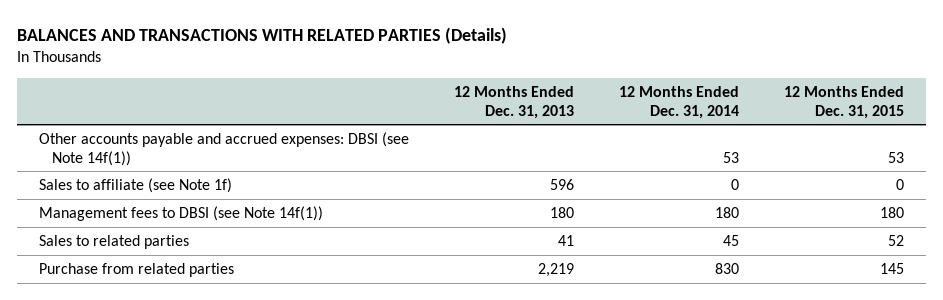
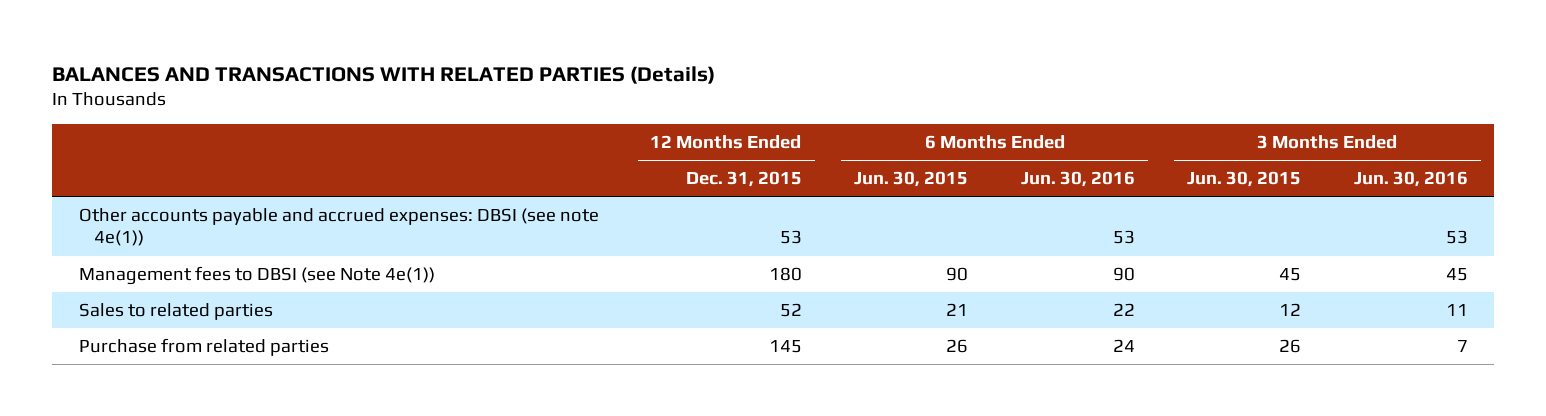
- | 12 Months Ended Dec. 31, 2013 | 12 Months Ended Dec. 31, 2014 | 12 Months Ended Dec. 31, 2015
+ | 12 Months Ended Dec. 31, 2015 | 6 Months Ended Jun. 30, 2015 | 6 Months Ended Jun. 30, 2016 | 3 Months Ended Jun. 30, 2015 | 3 Months Ended Jun. 30, 2016
- Other accounts payable and accrued expenses: DBSI (see Note 14f(1)) | | 53 | 53
- Sales to affiliate (see Note 1f) | 596 | 0 | 0
- Management fees to DBSI (see Note 14f(1)) | 180 | 180 | 180
+ Other accounts payable and accrued expenses: DBSI (see note 4e(1)) | 53 | | 53 | | 53
+ Management fees to DBSI (see Note 4e(1)) | 180 | 90 | 90 | 45 | 45

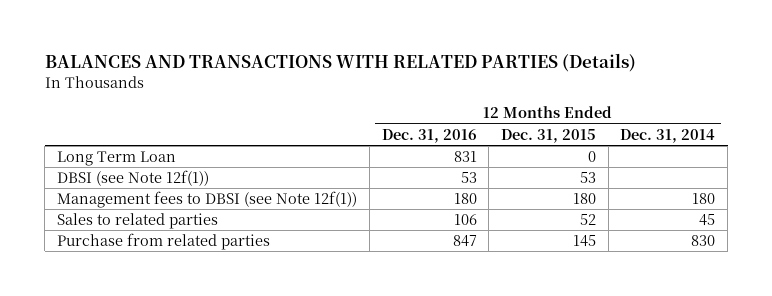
- | 12 Months Ended Dec. 31, 2015 | 6 Months Ended Jun. 30, 2015 | 6 Months Ended Jun. 30, 2016 | 3 Months Ended Jun. 30, 2015 | 3 Months Ended Jun. 30, 2016
+ | 12 Months Ended Dec. 31, 2016 | 12 Months Ended Dec. 31, 2015 | 12 Months Ended Dec. 31, 2014
- Other accounts payable and accrued expenses: DBSI (see note 4e(1)) | 53 | | 53 | | 53
- Management fees to DBSI (see Note 4e(1)) | 180 | 90 | 90 | 45 | 45
+ Long Term Loan | 831 | 0 |
+ DBSI (see Note 12f(1)) | 53 | 53 |
+ Management fees to DBSI (see Note 12f(1)) | 180 | 180 | 180

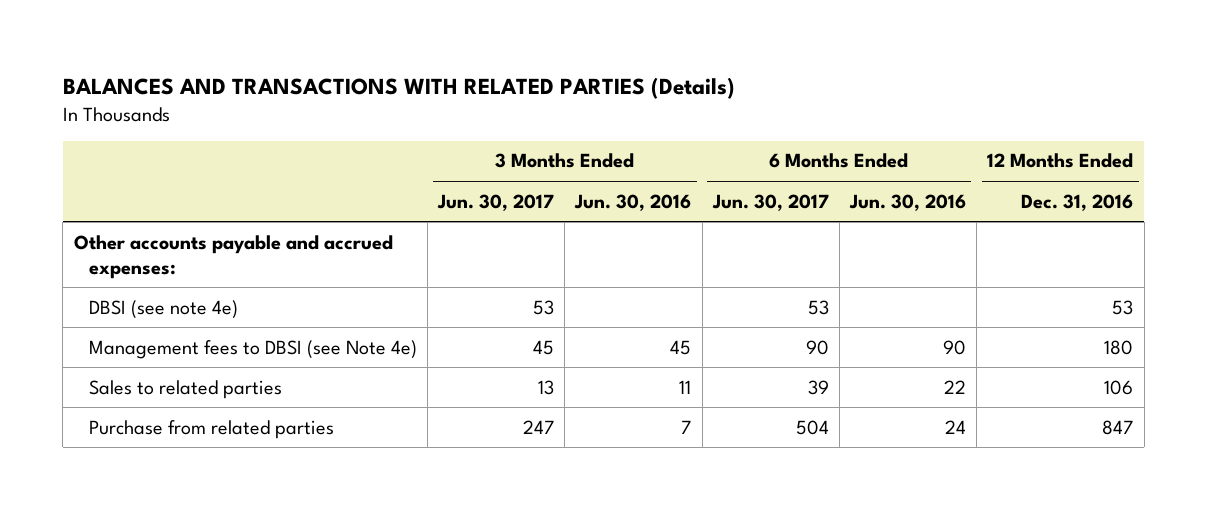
- | 12 Months Ended Dec. 31, 2016 | 12 Months Ended Dec. 31, 2015 | 12 Months Ended Dec. 31, 2014
+ | 3 Months Ended Jun. 30, 2017 | 3 Months Ended Jun. 30, 2016 | 6 Months Ended Jun. 30, 2017 | 6 Months Ended Jun. 30, 2016 | 12 Months Ended Dec. 31, 2016
- Long Term Loan | 831 | 0 |
- DBSI (see Note 12f(1)) | 53 | 53 |
- Management fees to DBSI (see Note 12f(1)) | 180 | 180 | 180
+ Other accounts payable and accrued expenses:
+ DBSI (see note 4e) | 53 | | 53 | | 53
+ Management fees to DBSI (see Note 4e) | 45 | 45 | 90 | 90 | 180

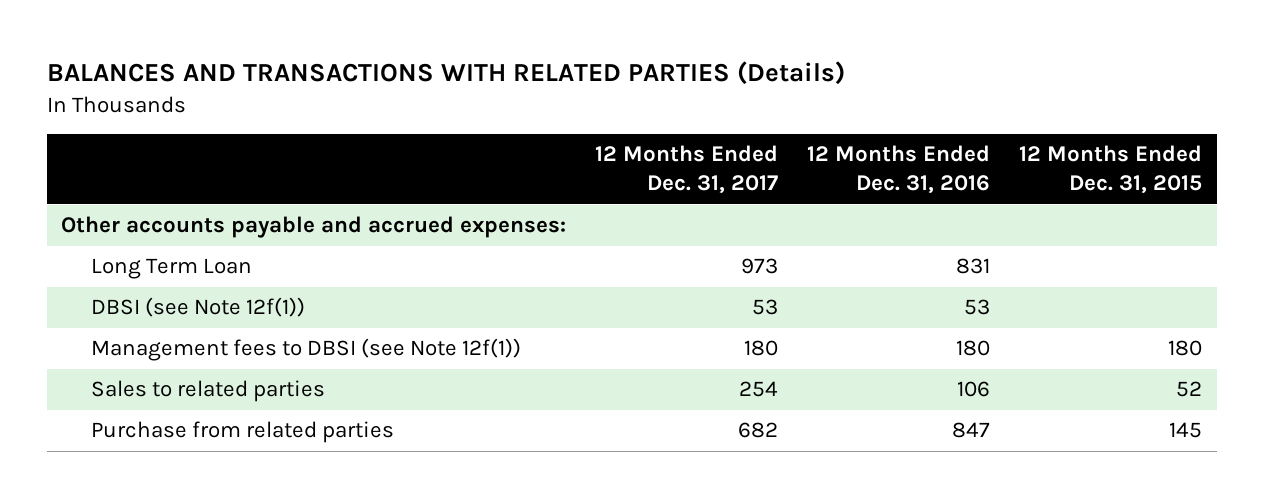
- | 3 Months Ended Jun. 30, 2017 | 3 Months Ended Jun. 30, 2016 | 6 Months Ended Jun. 30, 2017 | 6 Months Ended Jun. 30, 2016 | 12 Months Ended Dec. 31, 2016
+ | 12 Months Ended Dec. 31, 2017 | 12 Months Ended Dec. 31, 2016 | 12 Months Ended Dec. 31, 2015
- DBSI (see note 4e) | 53 | | 53 | | 53
- Management fees to DBSI (see Note 4e) | 45 | 45 | 90 | 90 | 180
+ Long Term Loan | 973 | 831 |
+ DBSI (see Note 12f(1)) | 53 | 53 |
+ Management fees to DBSI (see Note 12f(1)) | 180 | 180 | 180

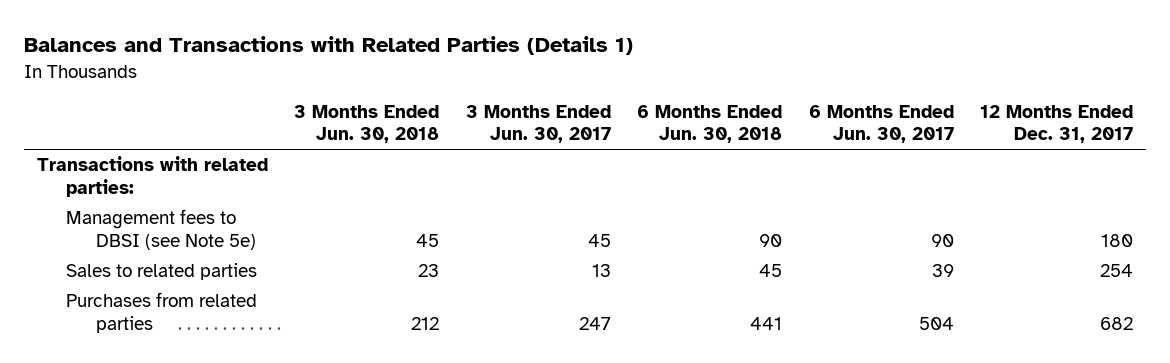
- BALANCES AND TRANSACTIONS WITH RELATED PARTIES (Details)
+ Balances and Transactions with Related Parties (Details 1)
- | 12 Months Ended Dec. 31, 2017 | 12 Months Ended Dec. 31, 2016 | 12 Months Ended Dec. 31, 2015
+ | 3 Months Ended Jun. 30, 2018 | 3 Months Ended Jun. 30, 2017 | 6 Months Ended Jun. 30, 2018 | 6 Months Ended Jun. 30, 2017 | 12 Months Ended Dec. 31, 2017
- Other accounts payable and accrued expenses:
- Long Term Loan | 973 | 831 |
- DBSI (see Note 12f(1)) | 53 | 53 |
- Management fees to DBSI (see Note 12f(1)) | 180 | 180 | 180
+ Transactions with related parties:
+ Management fees to DBSI (see Note 5e) | 45 | 45 | 90 | 90 | 180
- Purchase from related parties | 682 | 847 | 145
+ Purchases from related parties | 212 | 247 | 441 | 504 | 682

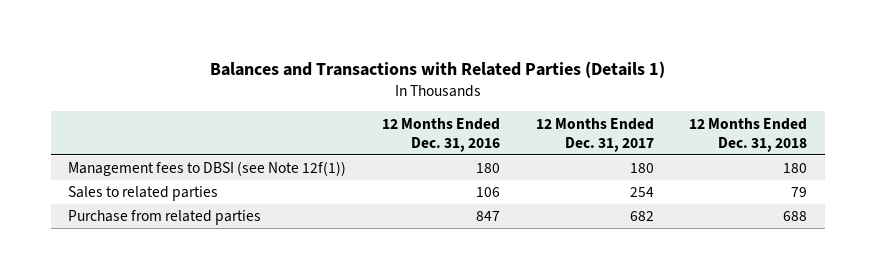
- | 3 Months Ended Jun. 30, 2018 | 3 Months Ended Jun. 30, 2017 | 6 Months Ended Jun. 30, 2018 | 6 Months Ended Jun. 30, 2017 | 12 Months Ended Dec. 31, 2017
+ | 12 Months Ended Dec. 31, 2016 | 12 Months Ended Dec. 31, 2017 | 12 Months Ended Dec. 31, 2018
- Transactions with related parties:
- Management fees to DBSI (see Note 5e) | 45 | 45 | 90 | 90 | 180
+ Management fees to DBSI (see Note 12f(1)) | 180 | 180 | 180
- Purchases from related parties | 212 | 247 | 441 | 504 | 682
+ Purchase from related parties | 847 | 682 | 688

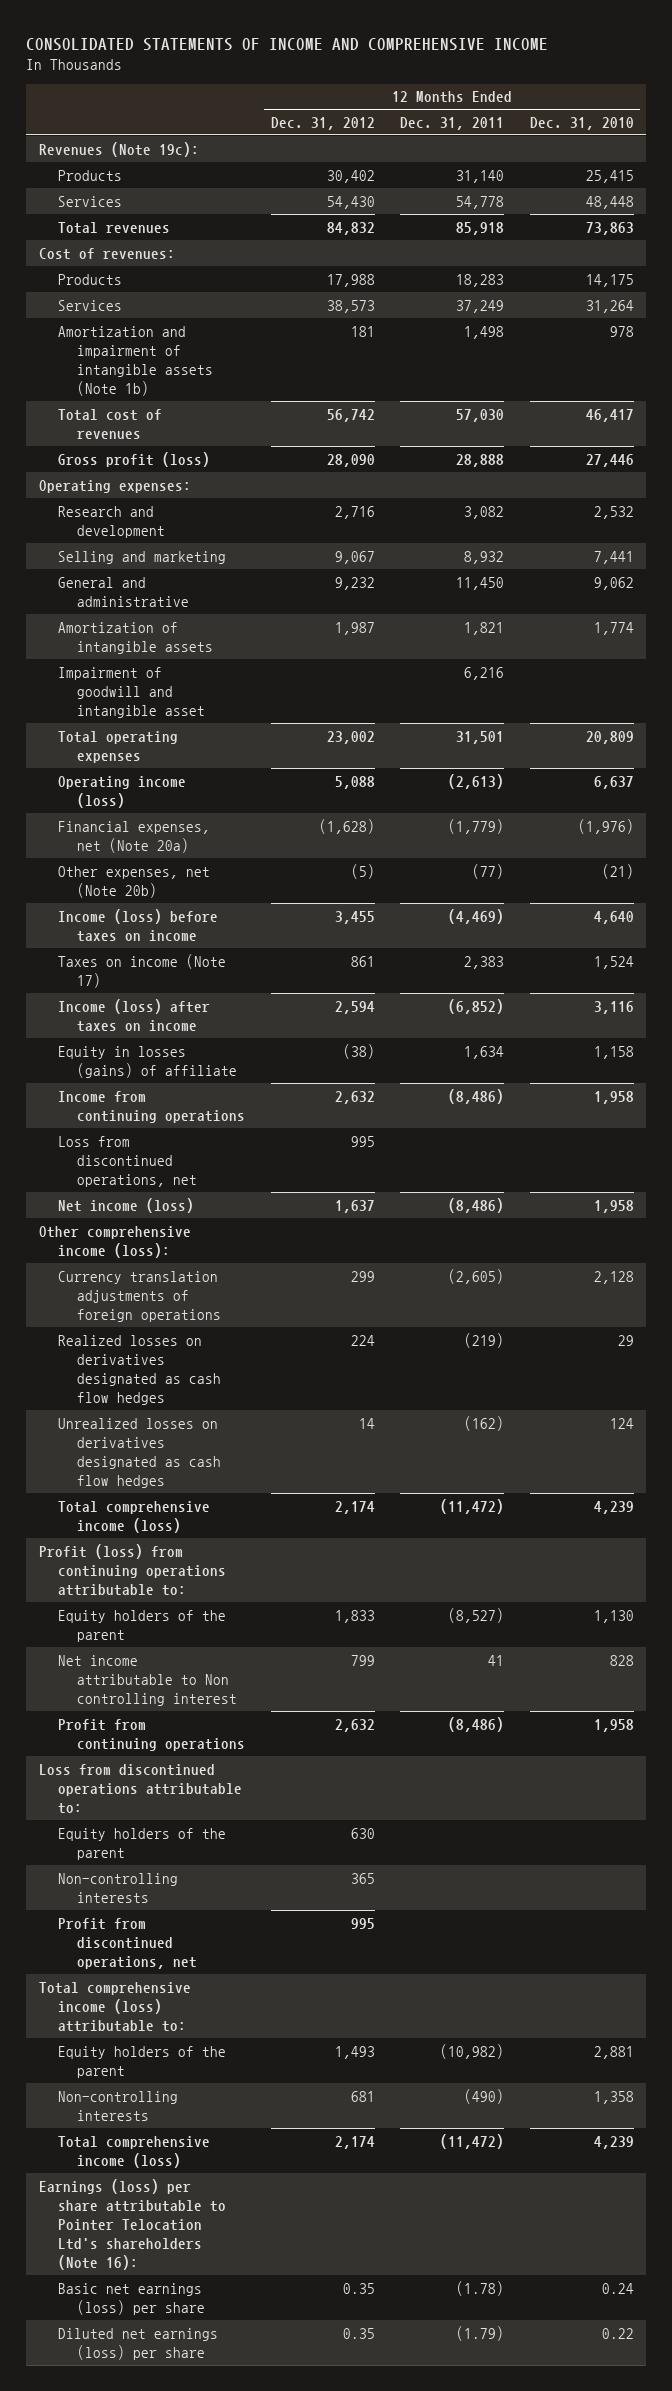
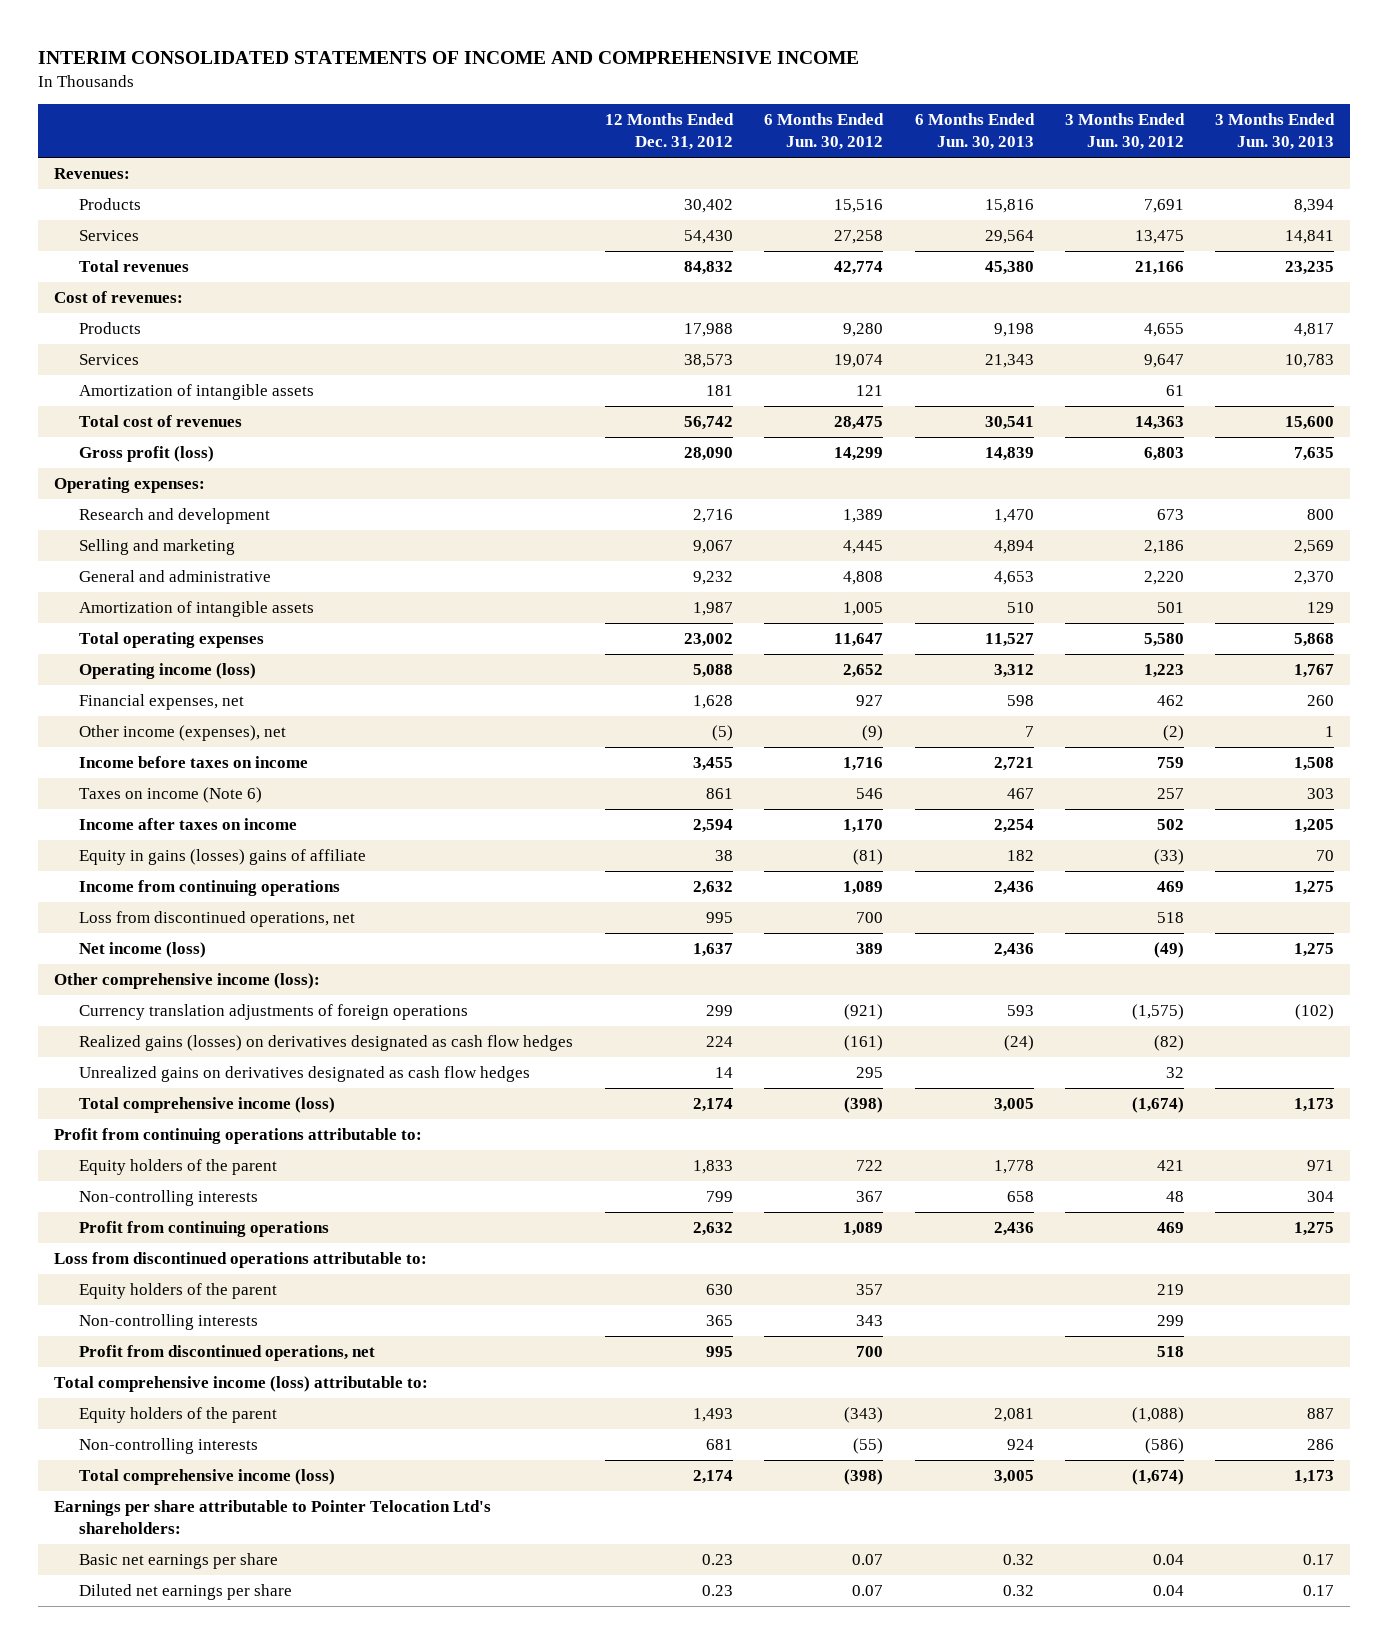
- CONSOLIDATED STATEMENTS OF INCOME AND COMPREHENSIVE INCOME
+ INTERIM CONSOLIDATED STATEMENTS OF INCOME AND COMPREHENSIVE INCOME
- | 12 Months Ended Dec. 31, 2012 | 12 Months Ended Dec. 31, 2011 | 12 Months Ended Dec. 31, 2010
+ | 12 Months Ended Dec. 31, 2012 | 6 Months Ended Jun. 30, 2012 | 6 Months Ended Jun. 30, 2013 | 3 Months Ended Jun. 30, 2012 | 3 Months Ended Jun. 30, 2013
- Revenues (Note 19c):
+ Revenues:
- Amortization and impairment of intangible assets (Note 1b) | 181 | 1,498 | 978
+ Amortization of intangible assets | 181 | 121 | | 61 |
- Impairment of goodwill and intangible asset | | 6,216 |
- Financial expenses, net (Note 20a) | (1,628) | (1,779) | (1,976)
- Other expenses, net (Note 20b) | (5) | (77) | (21)
- Income (loss) before taxes on income | 3,455 | (4,469) | 4,640
- Taxes on income (Note 17) | 861 | 2,383 | 1,524
- Income (loss) after taxes on income | 2,594 | (6,852) | 3,116
- Equity in losses (gains) of affiliate | (38) | 1,634 | 1,158
+ Financial expenses, net | 1,628 | 927 | 598 | 462 | 260
+ Other income (expenses), net | (5) | (9) | 7 | (2) | 1
+ Income before taxes on income | 3,455 | 1,716 | 2,721 | 759 | 1,508
+ Taxes on income (Note 6) | 861 | 546 | 467 | 257 | 303
+ Income after taxes on income | 2,594 | 1,170 | 2,254 | 502 | 1,205
+ Equity in gains (losses) gains of affiliate | 38 | (81) | 182 | (33) | 70
- Realized losses on derivatives designated as cash flow hedges | 224 | (219) | 29
- Unrealized losses on derivatives designated as cash flow hedges | 14 | (162) | 124
+ Realized gains (losses) on derivatives designated as cash flow hedges | 224 | (161) | (24) | (82) |
+ Unrealized gains on derivatives designated as cash flow hedges | 14 | 295 | | 32 |
- Profit (loss) from continuing operations attributable to:
+ Profit from continuing operations attributable to:
- Net income attributable to Non controlling interest | 799 | 41 | 828
+ Non-controlling interests | 799 | 367 | 658 | 48 | 304
- Earnings (loss) per share attributable to Pointer Telocation Ltd's shareholders (Note 16):
- Basic net earnings (loss) per share | 0.35 | (1.78) | 0.24
- Diluted net earnings (loss) per share | 0.35 | (1.79) | 0.22
+ Earnings per share attributable to Pointer Telocation Ltd's shareholders:
+ Basic net earnings per share | 0.23 | 0.07 | 0.32 | 0.04 | 0.17
+ Diluted net earnings per share | 0.23 | 0.07 | 0.32 | 0.04 | 0.17

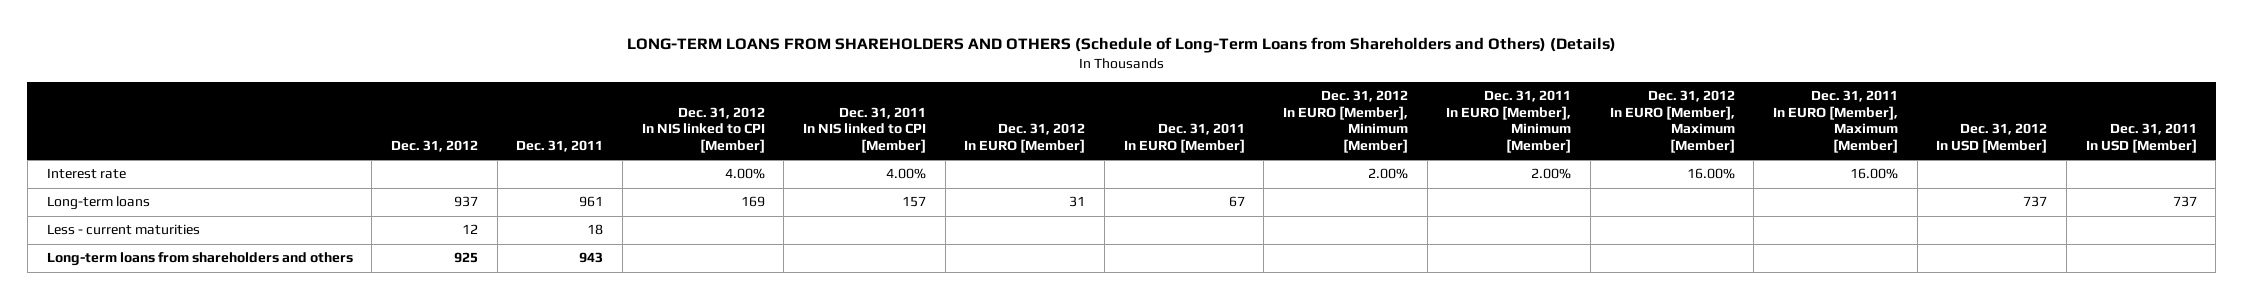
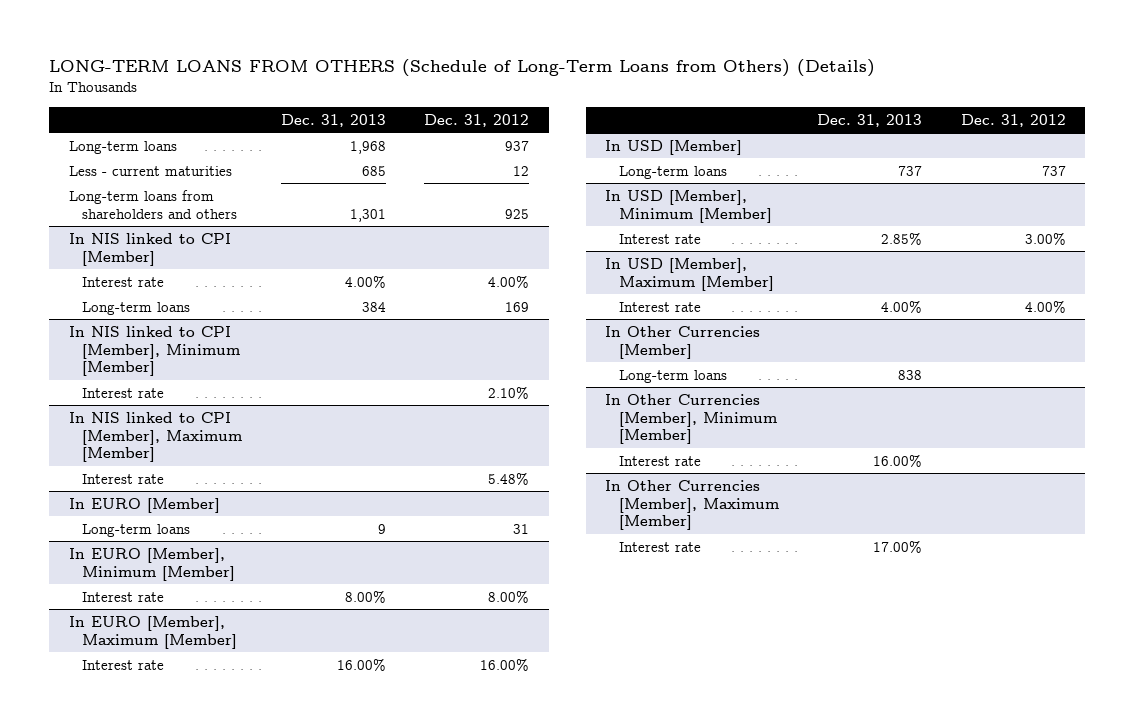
- LONG-TERM LOANS FROM SHAREHOLDERS AND OTHERS (Schedule of Long-Term Loans from Shareholders and Others) (Details)
+ LONG-TERM LOANS FROM OTHERS (Schedule of Long-Term Loans from Others) (Details)
- | Dec. 31, 2012 | Dec. 31, 2011 | Dec. 31, 2012 In NIS linked to CPI [Member] | Dec. 31, 2011 In NIS linked to CPI [Member] | Dec. 31, 2012 In EURO [Member] | Dec. 31, 2011 In EURO [Member] | Dec. 31, 2012 In EURO [Member], Minimum [Member] | Dec. 31, 2011 In EURO [Member], Minimum [Member] | Dec. 31, 2012 In EURO [Member], Maximum [Member] | Dec. 31, 2011 In EURO [Member], Maximum [Member] | Dec. 31, 2012 In USD [Member] | Dec. 31, 2011 In USD [Member]
+ | Dec. 31, 2013 | Dec. 31, 2012
- Interest rate | | | 4.00% | 4.00% | | | 2.00% | 2.00% | 16.00% | 16.00% | |
+ In NIS linked to CPI [Member]
+ Interest rate | 4.00% | 4.00%
+ Long-term loans | 384 | 169
+ In NIS linked to CPI [Member], Minimum [Member]
+ Interest rate | | 2.10%
+ In NIS linked to CPI [Member], Maximum [Member]
+ Interest rate | | 5.48%
+ In EURO [Member]
+ Long-term loans | 9 | 31
+ In EURO [Member], Minimum [Member]
+ Interest rate | 8.00% | 8.00%
+ In EURO [Member], Maximum [Member]
+ Interest rate | 16.00% | 16.00%
+ In USD [Member]
+ Long-term loans | 737 | 737
+ In USD [Member], Minimum [Member]
+ Interest rate | 2.85% | 3.00%
+ In USD [Member], Maximum [Member]
+ Interest rate | 4.00% | 4.00%
+ In Other Currencies [Member]
+ Long-term loans | 838 |
+ In Other Currencies [Member], Minimum [Member]
+ Interest rate | 16.00% |
+ In Other Currencies [Member], Maximum [Member]
+ Interest rate | 17.00% |

